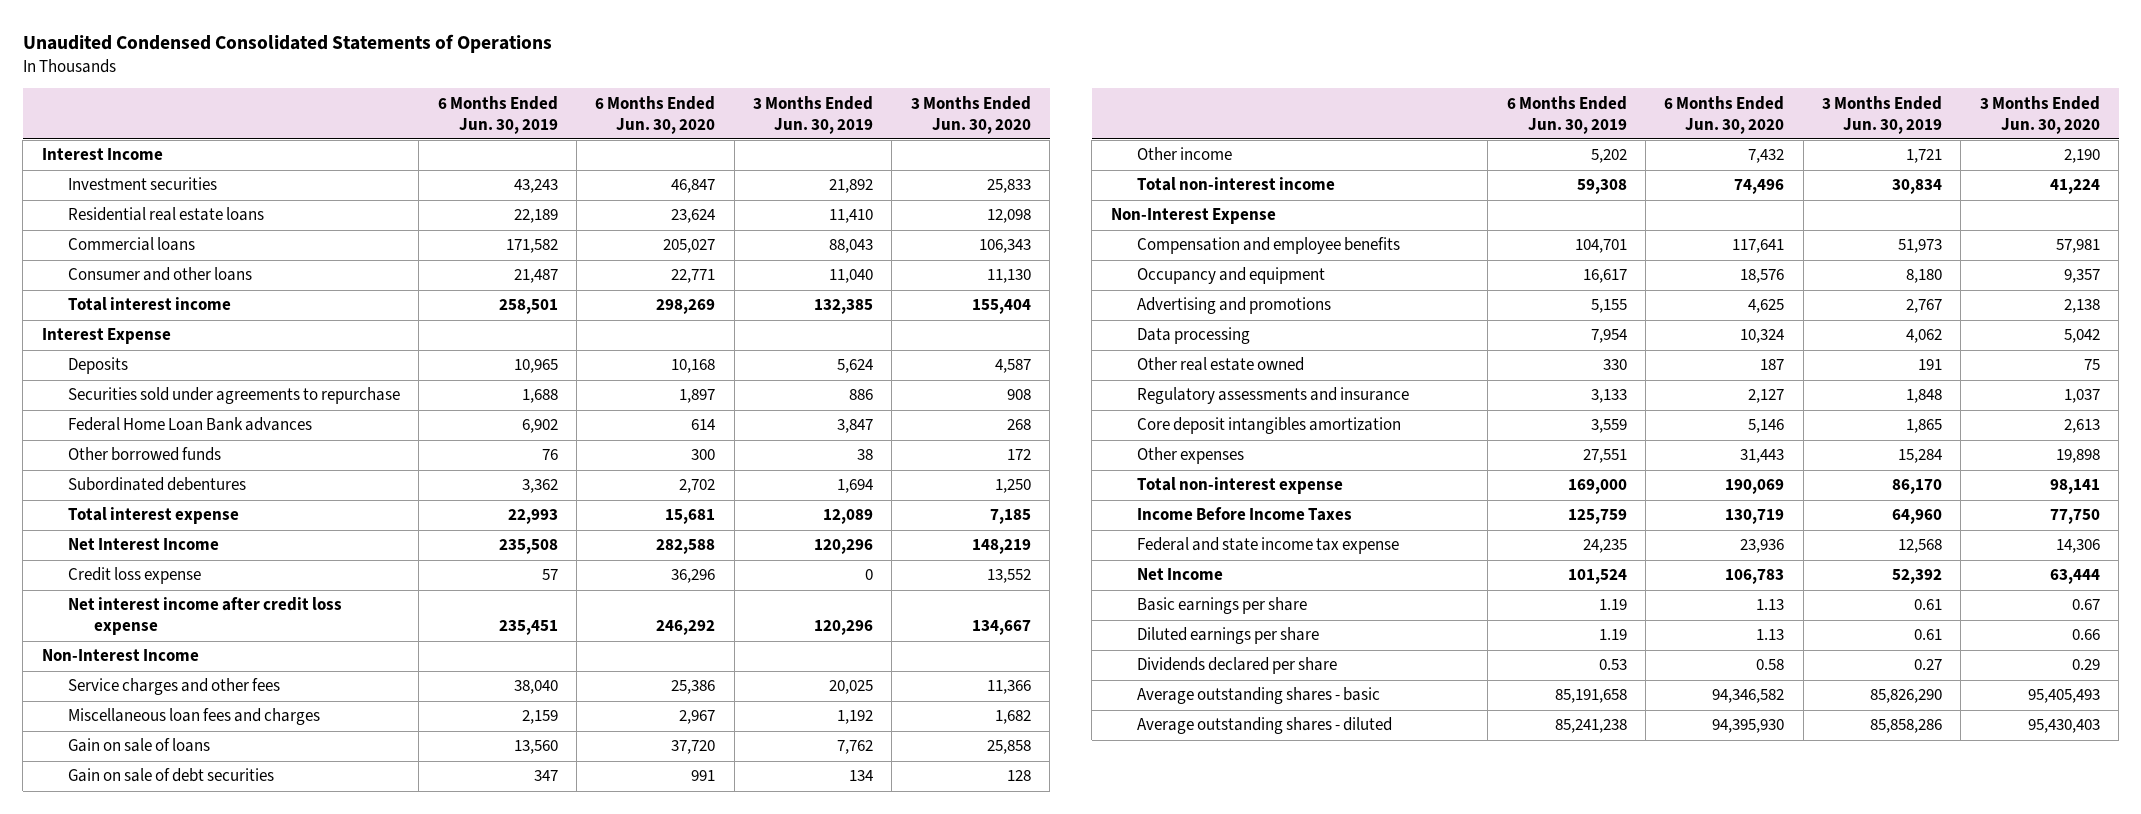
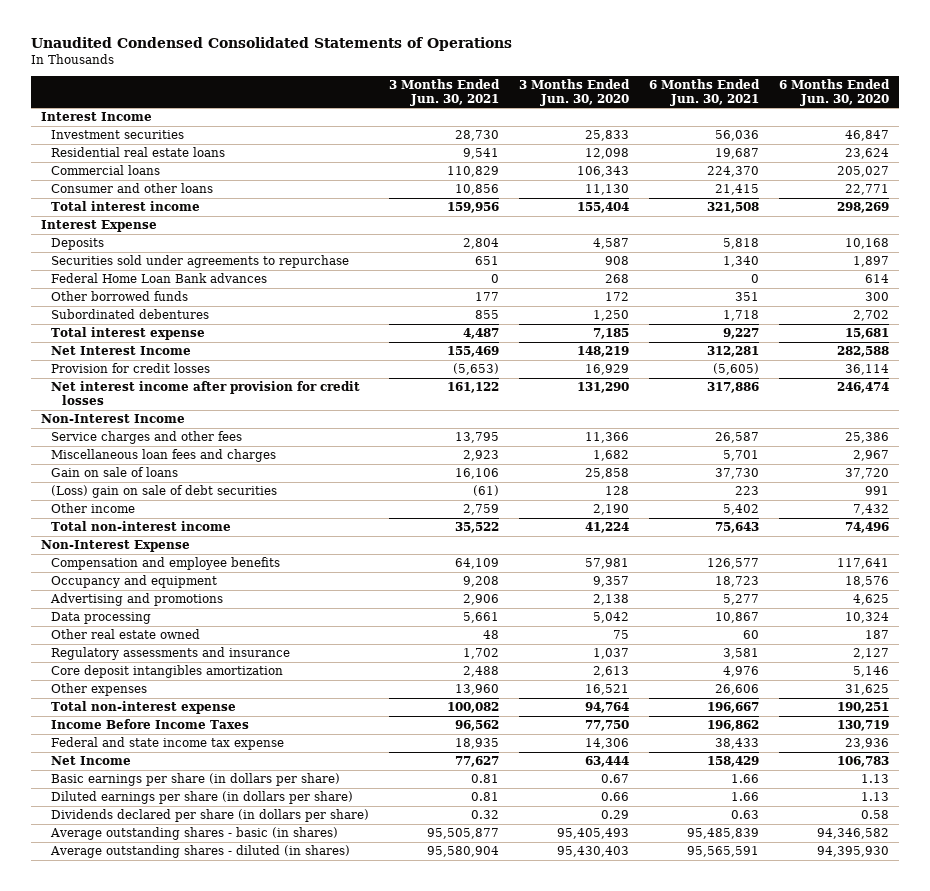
- | 6 Months Ended Jun. 30, 2019 | 6 Months Ended Jun. 30, 2020 | 3 Months Ended Jun. 30, 2019 | 3 Months Ended Jun. 30, 2020
+ | 3 Months Ended Jun. 30, 2021 | 3 Months Ended Jun. 30, 2020 | 6 Months Ended Jun. 30, 2021 | 6 Months Ended Jun. 30, 2020
- Credit loss expense | 57 | 36,296 | 0 | 13,552
- Net interest income after credit loss expense | 235,451 | 246,292 | 120,296 | 134,667
+ Provision for credit losses | (5,653) | 16,929 | (5,605) | 36,114
+ Net interest income after provision for credit losses | 161,122 | 131,290 | 317,886 | 246,474
- Gain on sale of debt securities | 347 | 991 | 134 | 128
+ (Loss) gain on sale of debt securities | (61) | 128 | 223 | 991
- Other expenses | 27,551 | 31,443 | 15,284 | 19,898
- Total non-interest expense | 169,000 | 190,069 | 86,170 | 98,141
+ Other expenses | 13,960 | 16,521 | 26,606 | 31,625
+ Total non-interest expense | 100,082 | 94,764 | 196,667 | 190,251
- Basic earnings per share | 1.19 | 1.13 | 0.61 | 0.67
- Diluted earnings per share | 1.19 | 1.13 | 0.61 | 0.66
- Dividends declared per share | 0.53 | 0.58 | 0.27 | 0.29
- Average outstanding shares - basic | 85,191,658 | 94,346,582 | 85,826,290 | 95,405,493
- Average outstanding shares - diluted | 85,241,238 | 94,395,930 | 85,858,286 | 95,430,403
+ Basic earnings per share (in dollars per share) | 0.81 | 0.67 | 1.66 | 1.13
+ Diluted earnings per share (in dollars per share) | 0.81 | 0.66 | 1.66 | 1.13
+ Dividends declared per share (in dollars per share) | 0.32 | 0.29 | 0.63 | 0.58
+ Average outstanding shares - basic (in shares) | 95,505,877 | 95,405,493 | 95,485,839 | 94,346,582
+ Average outstanding shares - diluted (in shares) | 95,580,904 | 95,430,403 | 95,565,591 | 94,395,930

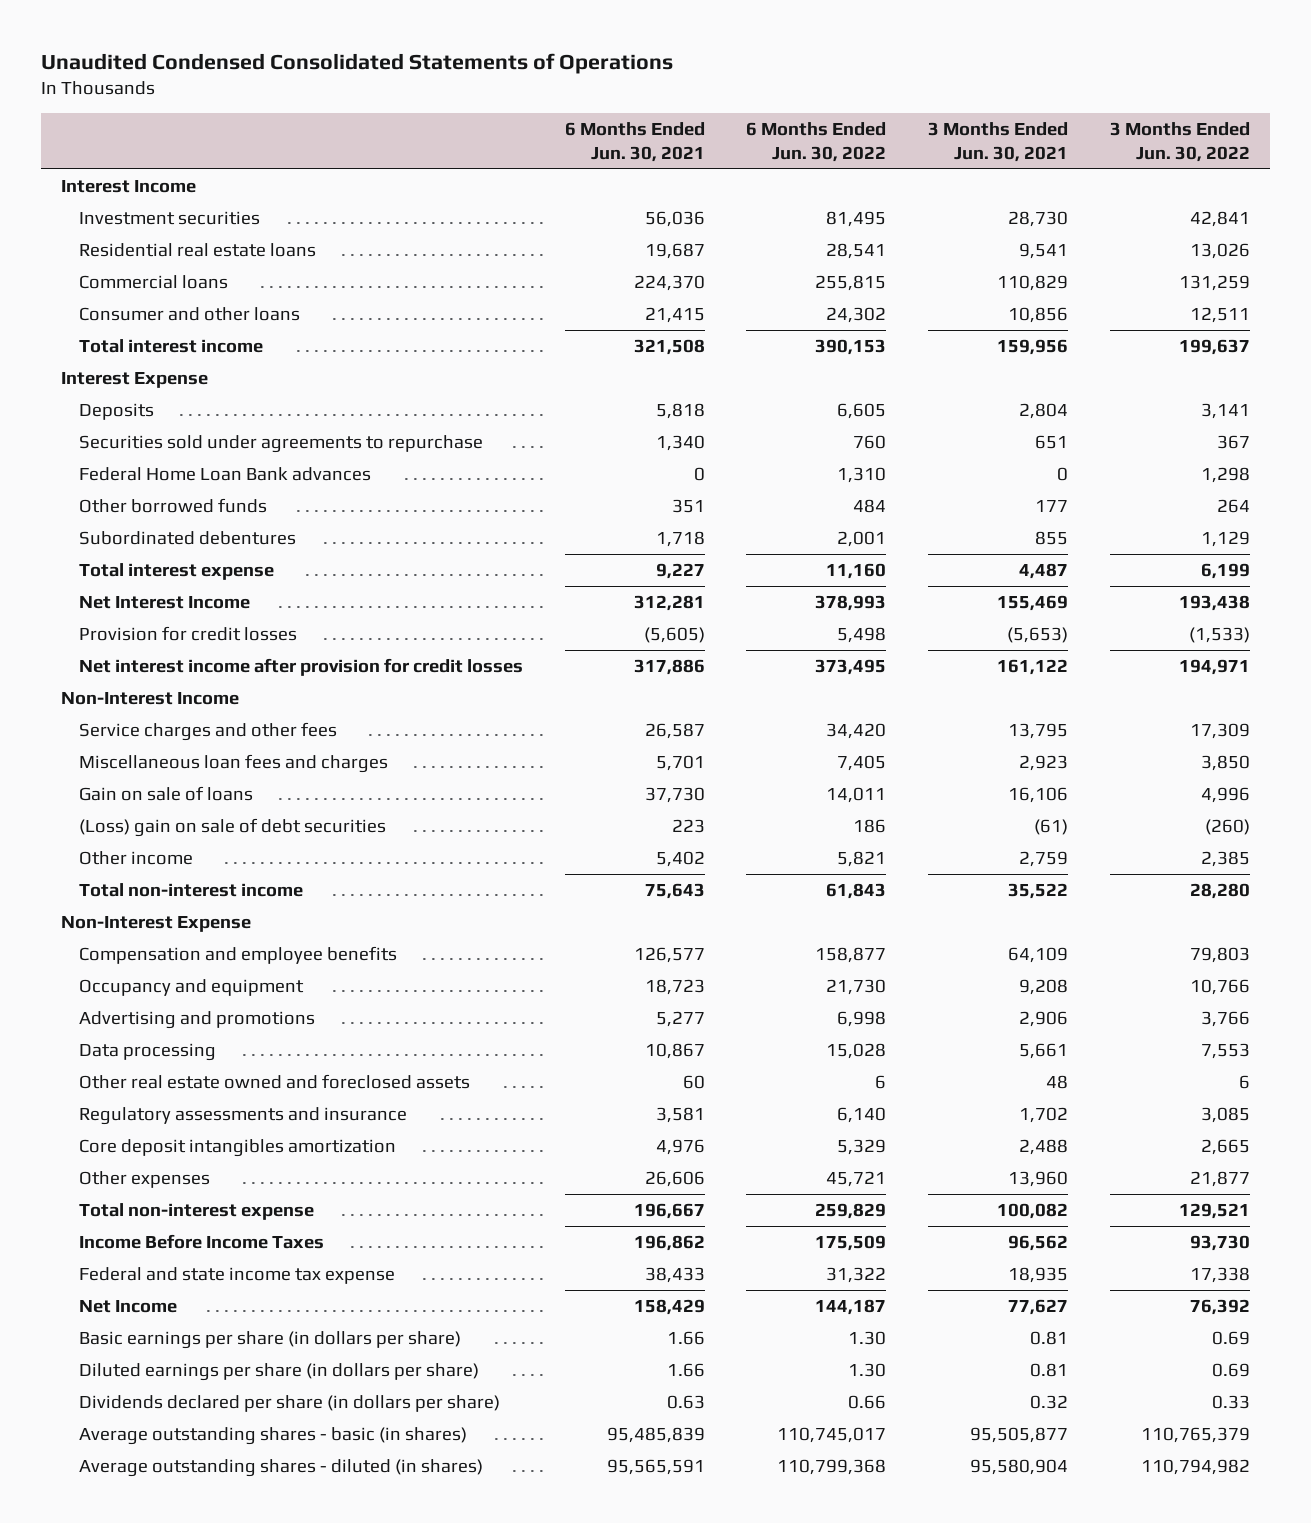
- | 3 Months Ended Jun. 30, 2021 | 3 Months Ended Jun. 30, 2020 | 6 Months Ended Jun. 30, 2021 | 6 Months Ended Jun. 30, 2020
+ | 6 Months Ended Jun. 30, 2021 | 6 Months Ended Jun. 30, 2022 | 3 Months Ended Jun. 30, 2021 | 3 Months Ended Jun. 30, 2022
- Other real estate owned | 48 | 75 | 60 | 187
+ Other real estate owned and foreclosed assets | 60 | 6 | 48 | 6

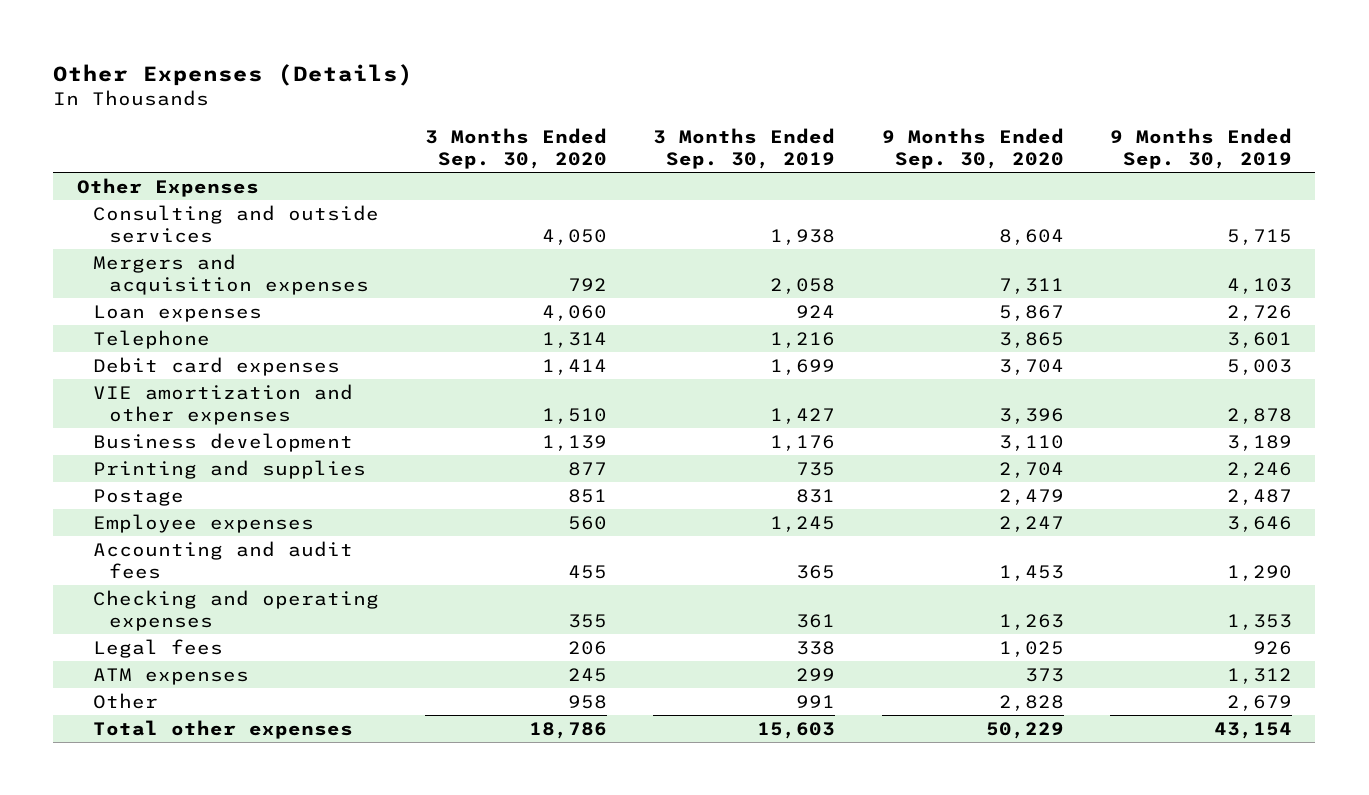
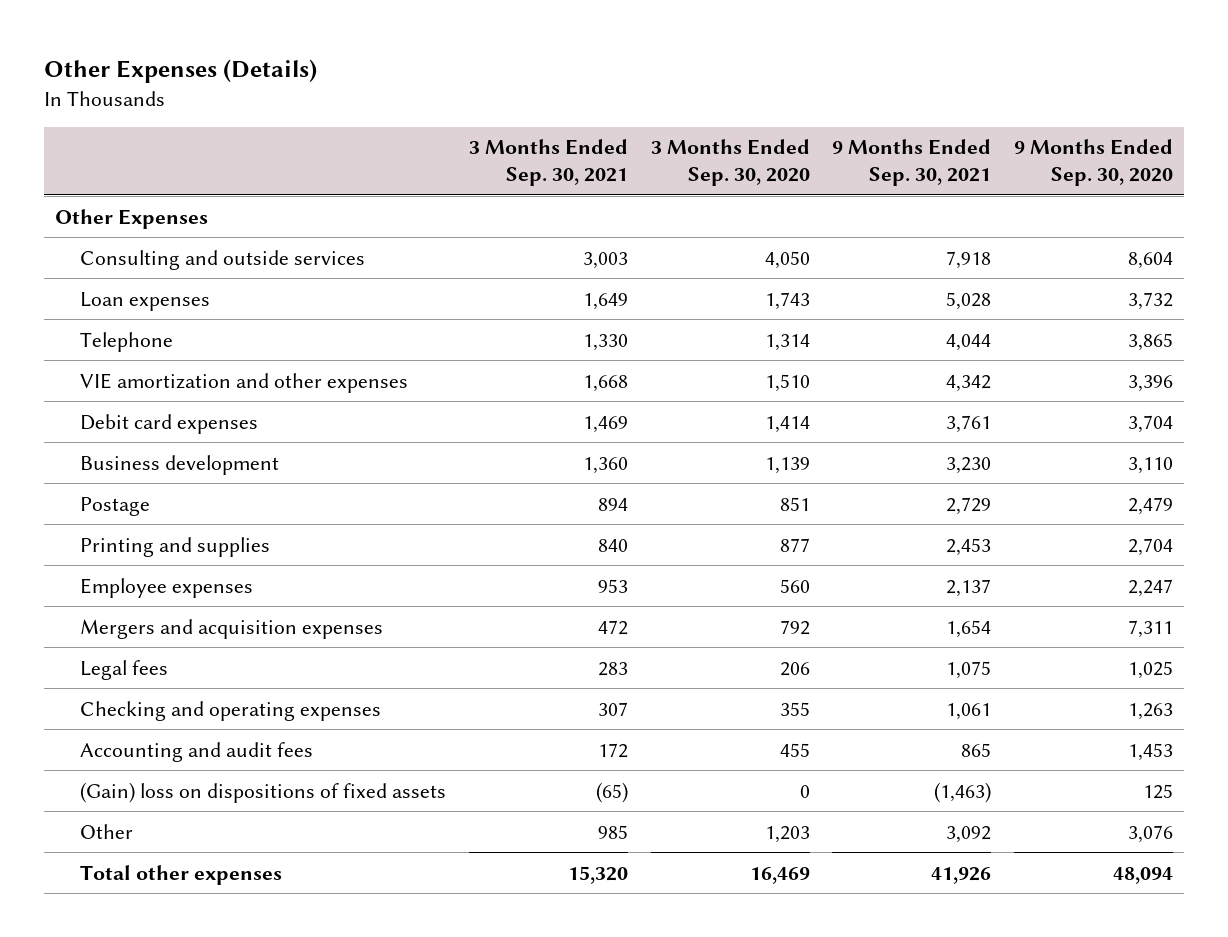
- | 3 Months Ended Sep. 30, 2020 | 3 Months Ended Sep. 30, 2019 | 9 Months Ended Sep. 30, 2020 | 9 Months Ended Sep. 30, 2019
+ | 3 Months Ended Sep. 30, 2021 | 3 Months Ended Sep. 30, 2020 | 9 Months Ended Sep. 30, 2021 | 9 Months Ended Sep. 30, 2020
- Loan expenses | 4,060 | 924 | 5,867 | 2,726
+ Loan expenses | 1,649 | 1,743 | 5,028 | 3,732
moved down: Debit card expenses | 1,469 | 1,414 | 3,761 | 3,704
moved down: Printing and supplies | 840 | 877 | 2,453 | 2,704
moved down: Mergers and acquisition expenses | 472 | 792 | 1,654 | 7,311
- ATM expenses | 245 | 299 | 373 | 1,312
- Other | 958 | 991 | 2,828 | 2,679
- Total other expenses | 18,786 | 15,603 | 50,229 | 43,154
moved down: Checking and operating expenses | 307 | 355 | 1,061 | 1,263
moved down: Accounting and audit fees | 172 | 455 | 865 | 1,453
+ (Gain) loss on dispositions of fixed assets | (65) | 0 | (1,463) | 125
+ Other | 985 | 1,203 | 3,092 | 3,076
+ Total other expenses | 15,320 | 16,469 | 41,926 | 48,094

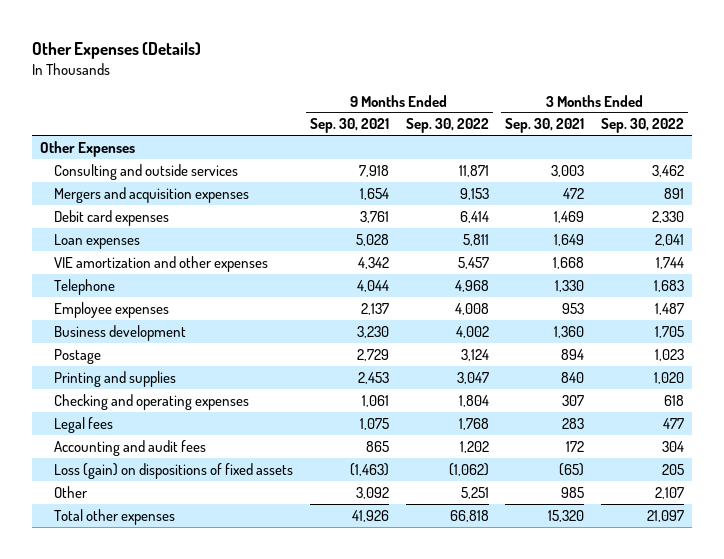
- | 3 Months Ended Sep. 30, 2021 | 3 Months Ended Sep. 30, 2020 | 9 Months Ended Sep. 30, 2021 | 9 Months Ended Sep. 30, 2020
+ | 9 Months Ended Sep. 30, 2021 | 9 Months Ended Sep. 30, 2022 | 3 Months Ended Sep. 30, 2021 | 3 Months Ended Sep. 30, 2022
moved up: Mergers and acquisition expenses | 1,654 | 9,153 | 472 | 891
moved up: Debit card expenses | 3,761 | 6,414 | 1,469 | 2,330
moved down: Telephone | 4,044 | 4,968 | 1,330 | 1,683
moved up: Employee expenses | 2,137 | 4,008 | 953 | 1,487
moved down: Legal fees | 1,075 | 1,768 | 283 | 477
- (Gain) loss on dispositions of fixed assets | (65) | 0 | (1,463) | 125
+ Loss (gain) on dispositions of fixed assets | (1,463) | (1,062) | (65) | 205

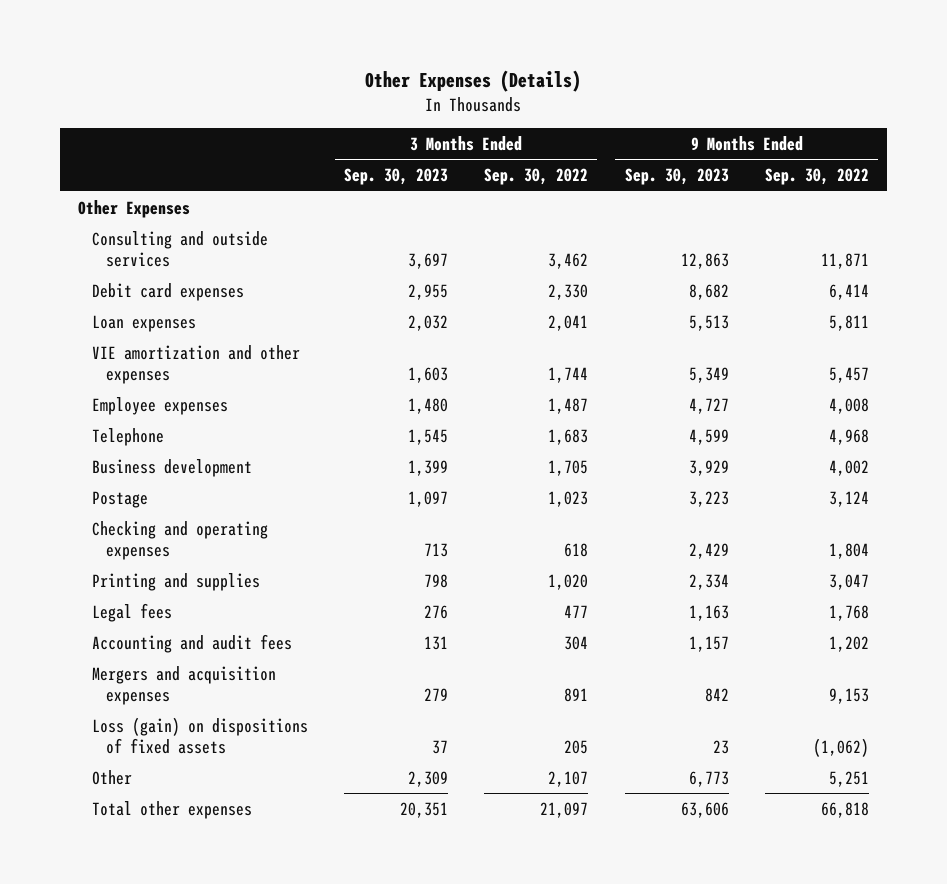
- | 9 Months Ended Sep. 30, 2021 | 9 Months Ended Sep. 30, 2022 | 3 Months Ended Sep. 30, 2021 | 3 Months Ended Sep. 30, 2022
+ | 3 Months Ended Sep. 30, 2023 | 3 Months Ended Sep. 30, 2022 | 9 Months Ended Sep. 30, 2023 | 9 Months Ended Sep. 30, 2022
moved down: Telephone | 1,545 | 1,683 | 4,599 | 4,968
moved down: Printing and supplies | 798 | 1,020 | 2,334 | 3,047
moved down: Mergers and acquisition expenses | 279 | 891 | 842 | 9,153

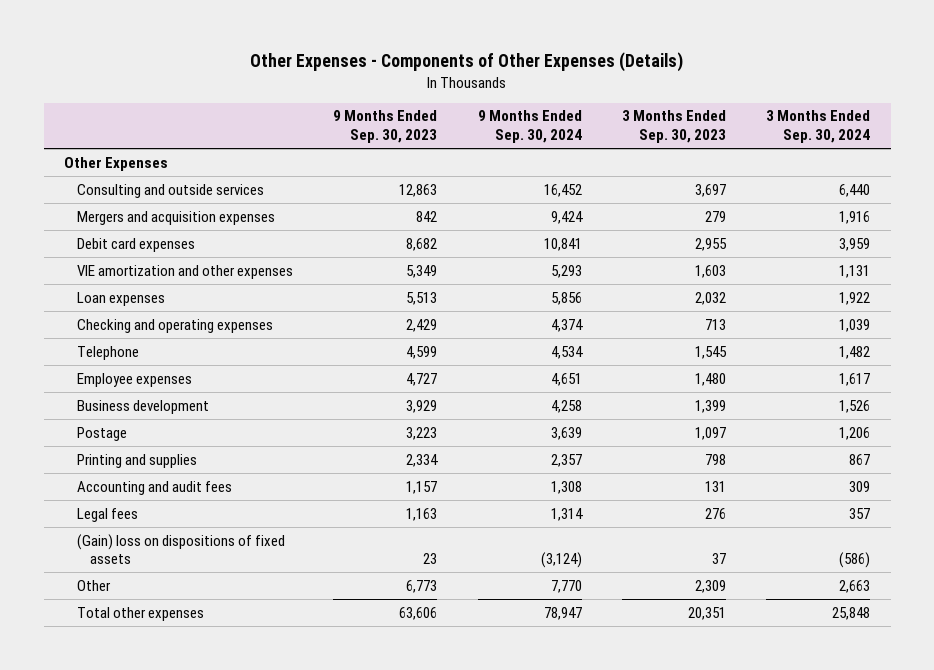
- Other Expenses (Details)
+ Other Expenses - Components of Other Expenses (Details)
- | 3 Months Ended Sep. 30, 2023 | 3 Months Ended Sep. 30, 2022 | 9 Months Ended Sep. 30, 2023 | 9 Months Ended Sep. 30, 2022
+ | 9 Months Ended Sep. 30, 2023 | 9 Months Ended Sep. 30, 2024 | 3 Months Ended Sep. 30, 2023 | 3 Months Ended Sep. 30, 2024
moved up: Mergers and acquisition expenses | 842 | 9,424 | 279 | 1,916
moved down: Loan expenses | 5,513 | 5,856 | 2,032 | 1,922
moved up: Checking and operating expenses | 2,429 | 4,374 | 713 | 1,039
moved down: Employee expenses | 4,727 | 4,651 | 1,480 | 1,617
- Loss (gain) on dispositions of fixed assets | 37 | 205 | 23 | (1,062)
moved down: Legal fees | 1,163 | 1,314 | 276 | 357
+ (Gain) loss on dispositions of fixed assets | 23 | (3,124) | 37 | (586)

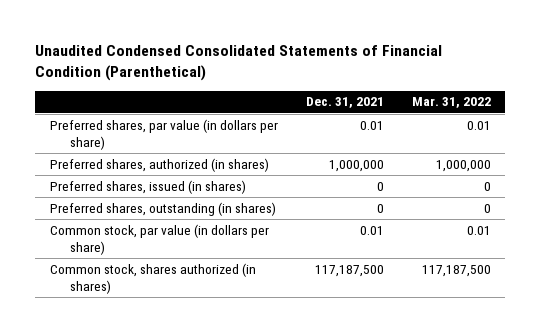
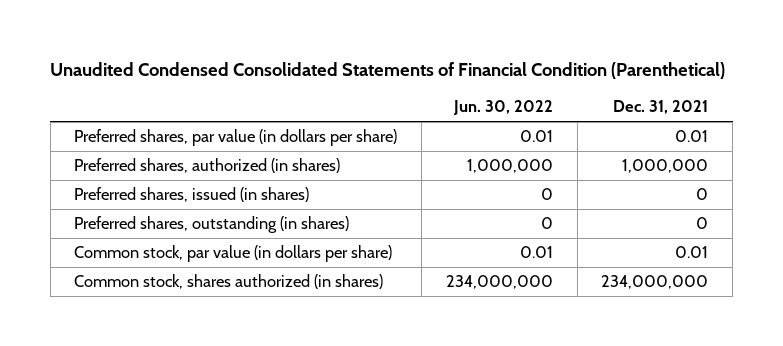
- | Dec. 31, 2021 | Mar. 31, 2022
+ | Jun. 30, 2022 | Dec. 31, 2021
- Common stock, shares authorized (in shares) | 117,187,500 | 117,187,500
+ Common stock, shares authorized (in shares) | 234,000,000 | 234,000,000

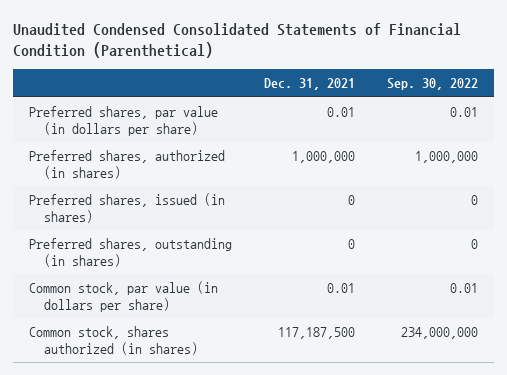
- | Jun. 30, 2022 | Dec. 31, 2021
+ | Dec. 31, 2021 | Sep. 30, 2022
- Common stock, shares authorized (in shares) | 234,000,000 | 234,000,000
+ Common stock, shares authorized (in shares) | 117,187,500 | 234,000,000

